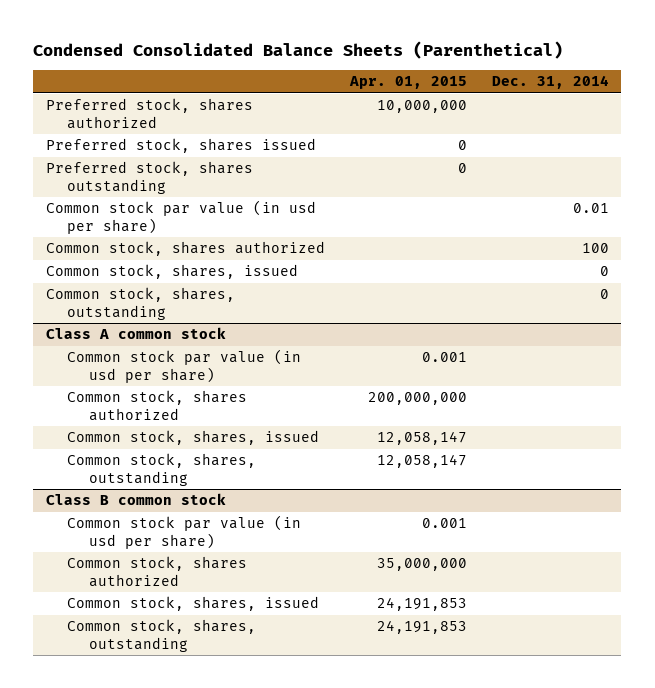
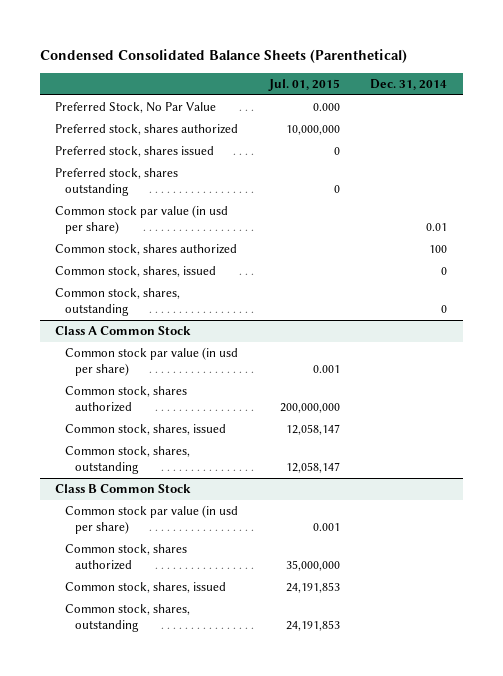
- | Apr. 01, 2015 | Dec. 31, 2014
+ | Jul. 01, 2015 | Dec. 31, 2014
+ Preferred Stock, No Par Value | 0.000 |
- Class A common stock
+ Class A Common Stock
- Class B common stock
+ Class B Common Stock

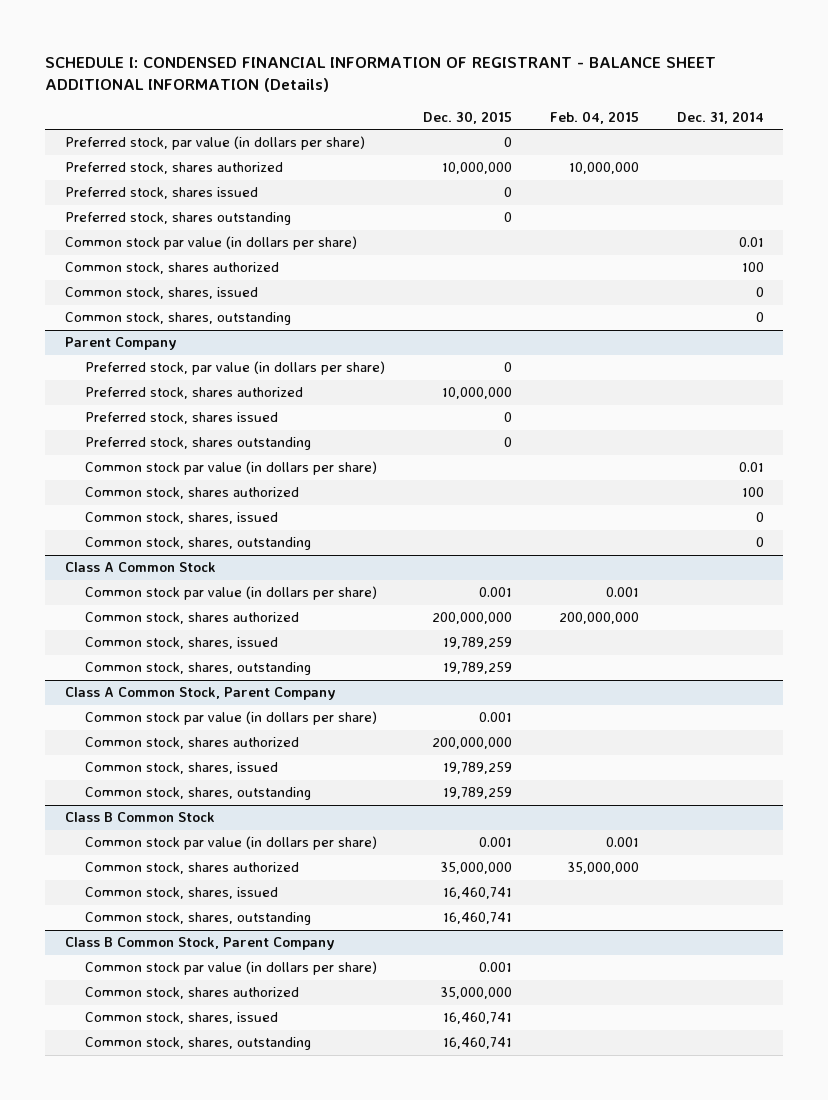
- Condensed Consolidated Balance Sheets (Parenthetical)
+ SCHEDULE I: CONDENSED FINANCIAL INFORMATION OF REGISTRANT - BALANCE SHEET ADDITIONAL INFORMATION (Details)
- | Jul. 01, 2015 | Dec. 31, 2014
+ | Dec. 30, 2015 | Feb. 04, 2015 | Dec. 31, 2014
- Preferred Stock, No Par Value | 0.000 |
+ Preferred stock, par value (in dollars per share) | 0 | |
- Common stock par value (in usd per share) | | 0.01
+ Common stock par value (in dollars per share) | | | 0.01
+ Parent Company
+ Preferred stock, par value (in dollars per share) | 0 | |
+ Preferred stock, shares authorized | 10,000,000 | |
+ Preferred stock, shares issued | 0 | |
+ Preferred stock, shares outstanding | 0 | |
+ Common stock par value (in dollars per share) | | | 0.01
+ Common stock, shares authorized | | | 100
+ Common stock, shares, issued | | | 0
+ Common stock, shares, outstanding | | | 0
@ Class A Common Stock
- Common stock par value (in usd per share) | 0.001 |
+ Common stock par value (in dollars per share) | 0.001 | 0.001 |
+ Class A Common Stock, Parent Company
+ Common stock par value (in dollars per share) | 0.001 | |
+ Common stock, shares authorized | 200,000,000 | |
+ Common stock, shares, issued | 19,789,259 | |
+ Common stock, shares, outstanding | 19,789,259 | |
@ Class B Common Stock
- Common stock par value (in usd per share) | 0.001 |
+ Common stock par value (in dollars per share) | 0.001 | 0.001 |
+ Class B Common Stock, Parent Company
+ Common stock par value (in dollars per share) | 0.001 | |
+ Common stock, shares authorized | 35,000,000 | |
+ Common stock, shares, issued | 16,460,741 | |
+ Common stock, shares, outstanding | 16,460,741 | |

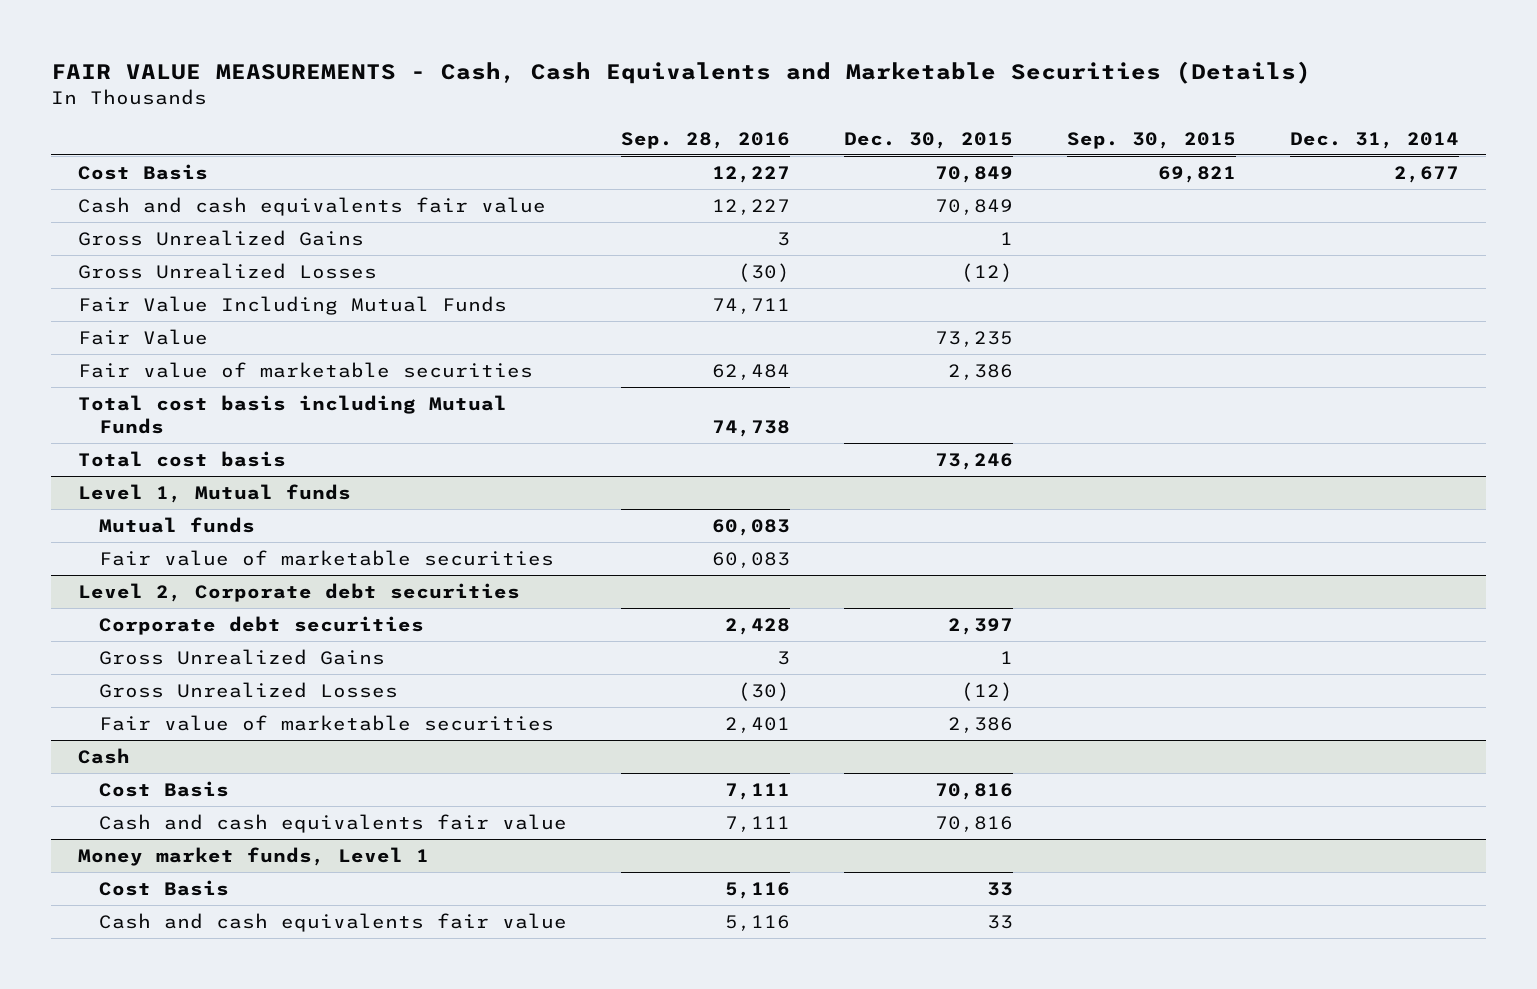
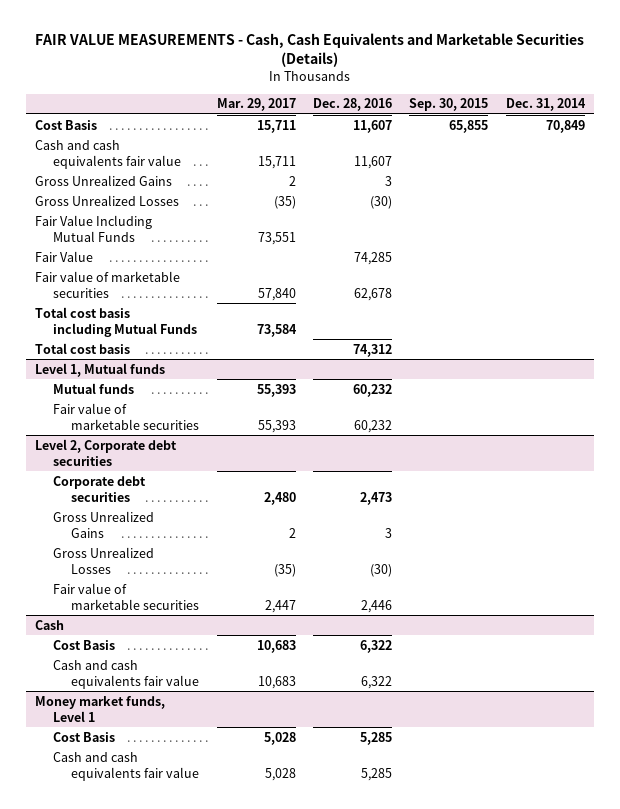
- | Sep. 28, 2016 | Dec. 30, 2015 | Sep. 30, 2015 | Dec. 31, 2014
+ | Mar. 29, 2017 | Dec. 28, 2016 | Sep. 30, 2015 | Dec. 31, 2014
- Cost Basis | 12,227 | 70,849 | 69,821 | 2,677
+ Cost Basis | 15,711 | 11,607 | 65,855 | 70,849

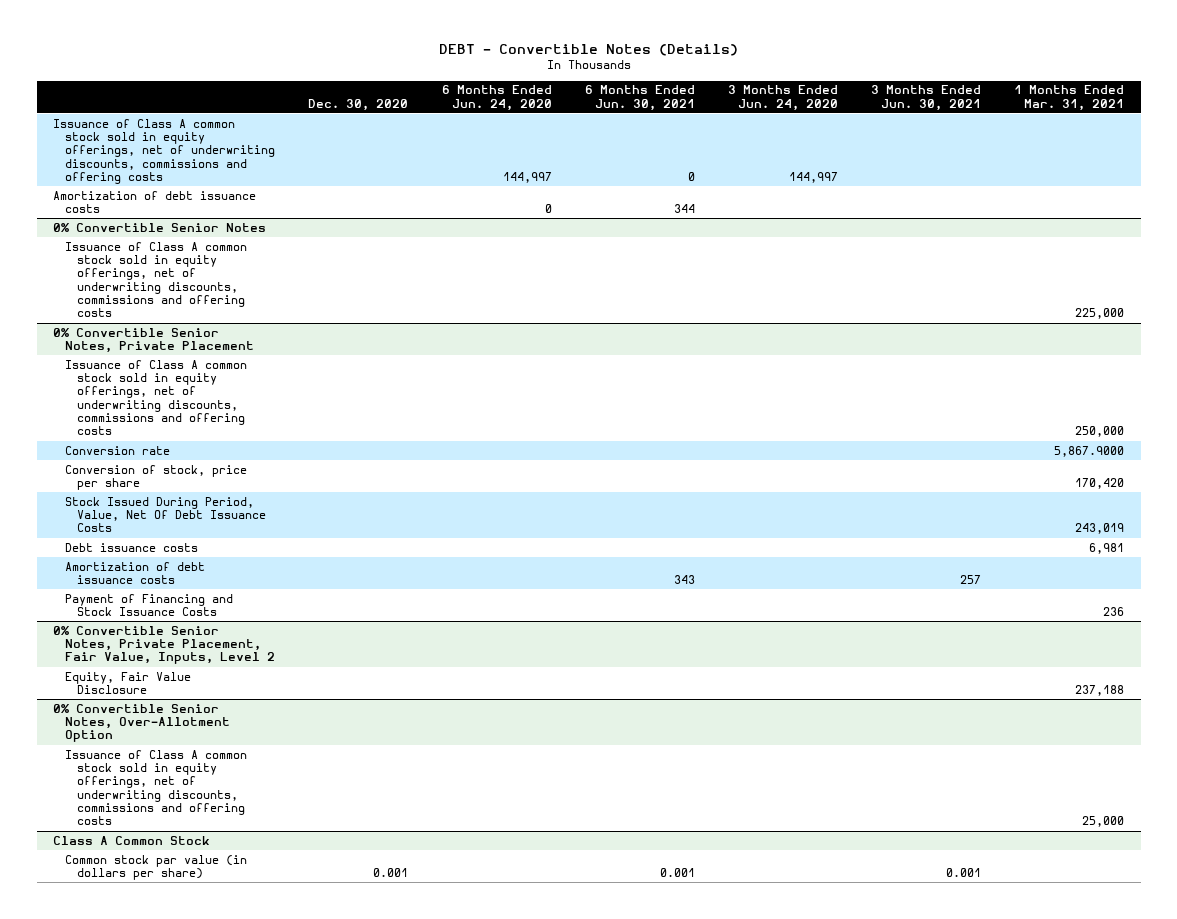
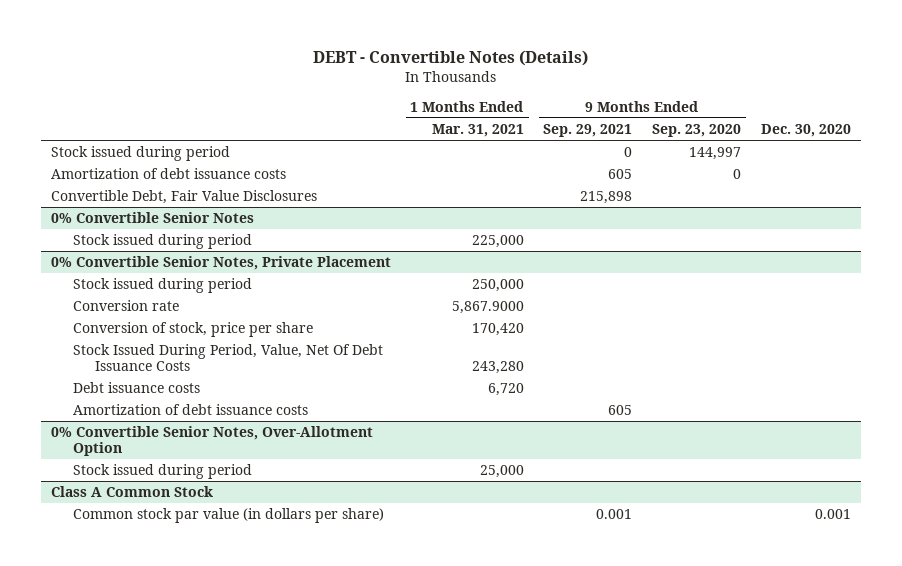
- | Dec. 30, 2020 | 6 Months Ended Jun. 24, 2020 | 6 Months Ended Jun. 30, 2021 | 3 Months Ended Jun. 24, 2020 | 3 Months Ended Jun. 30, 2021 | 1 Months Ended Mar. 31, 2021
+ | 1 Months Ended Mar. 31, 2021 | 9 Months Ended Sep. 29, 2021 | 9 Months Ended Sep. 23, 2020 | Dec. 30, 2020
- Issuance of Class A common stock sold in equity offerings, net of underwriting discounts, commissions and offering costs | | 144,997 | 0 | 144,997 | |
+ Stock issued during period | | 0 | 144,997 |
+ Convertible Debt, Fair Value Disclosures | | 215,898 | |
@ 0% Convertible Senior Notes
- Issuance of Class A common stock sold in equity offerings, net of underwriting discounts, commissions and offering costs | | | | | | 225,000
+ Stock issued during period | 225,000 | | |
@ 0% Convertible Senior Notes, Private Placement
- Issuance of Class A common stock sold in equity offerings, net of underwriting discounts, commissions and offering costs | | | | | | 250,000
+ Stock issued during period | 250,000 | | |
- Stock Issued During Period, Value, Net Of Debt Issuance Costs | | | | | | 243,019
- Debt issuance costs | | | | | | 6,981
+ Stock Issued During Period, Value, Net Of Debt Issuance Costs | 243,280 | | |
+ Debt issuance costs | 6,720 | | |
- Payment of Financing and Stock Issuance Costs | | | | | | 236
- 0% Convertible Senior Notes, Private Placement, Fair Value, Inputs, Level 2
- Equity, Fair Value Disclosure | | | | | | 237,188
@ 0% Convertible Senior Notes, Over-Allotment Option
- Issuance of Class A common stock sold in equity offerings, net of underwriting discounts, commissions and offering costs | | | | | | 25,000
+ Stock issued during period | 25,000 | | |

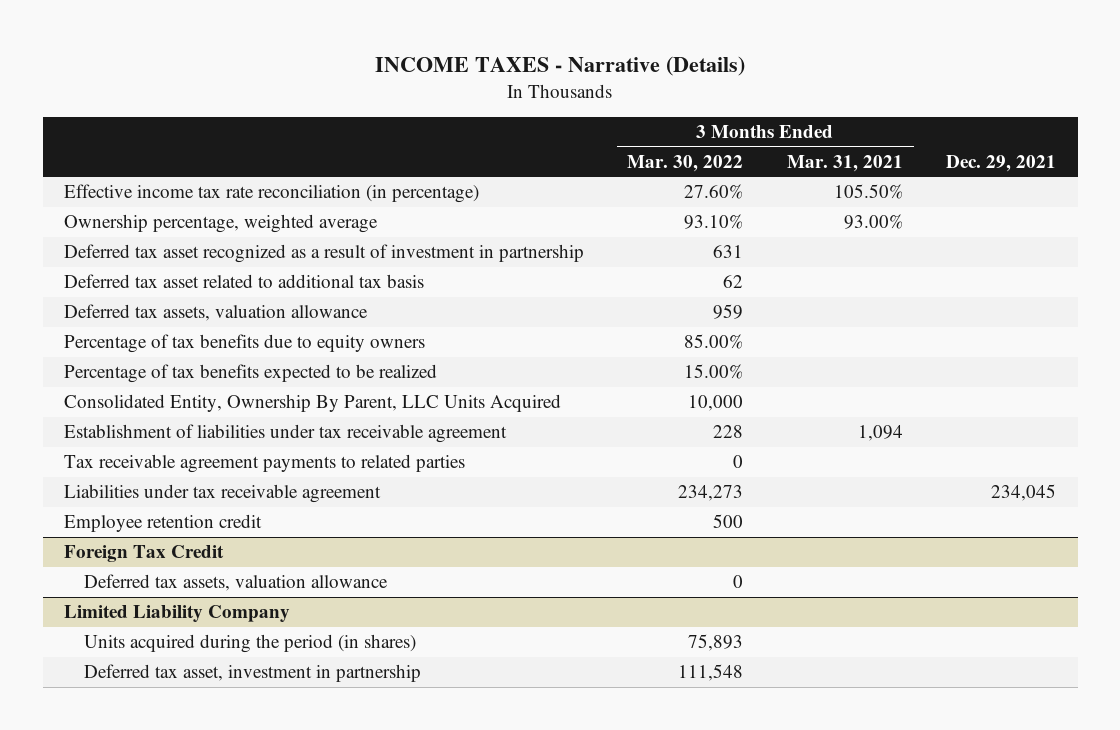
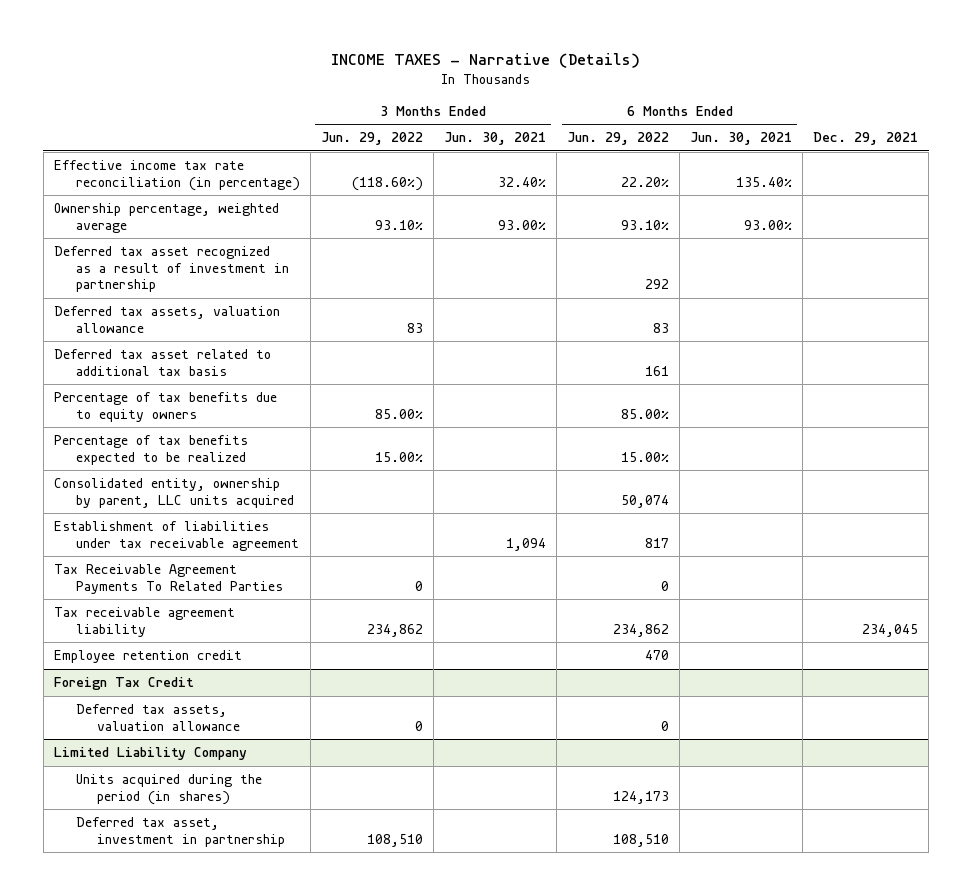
- | 3 Months Ended Mar. 30, 2022 | 3 Months Ended Mar. 31, 2021 | Dec. 29, 2021
+ | 3 Months Ended Jun. 29, 2022 | 3 Months Ended Jun. 30, 2021 | 6 Months Ended Jun. 29, 2022 | 6 Months Ended Jun. 30, 2021 | Dec. 29, 2021
moved down: Deferred tax asset related to additional tax basis | | | 161 | |
- Consolidated Entity, Ownership By Parent, LLC Units Acquired | 10,000 | |
+ Consolidated entity, ownership by parent, LLC units acquired | | | 50,074 | |
- Tax receivable agreement payments to related parties | 0 | |
- Liabilities under tax receivable agreement | 234,273 | | 234,045
+ Tax Receivable Agreement Payments To Related Parties | 0 | | 0 | |
+ Tax receivable agreement liability | 234,862 | | 234,862 | | 234,045

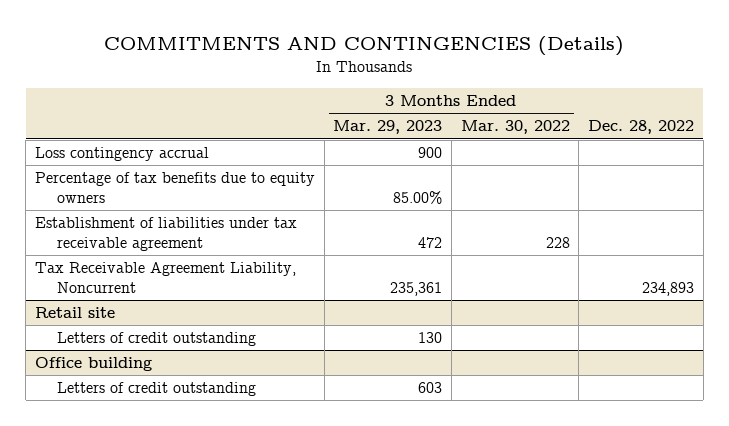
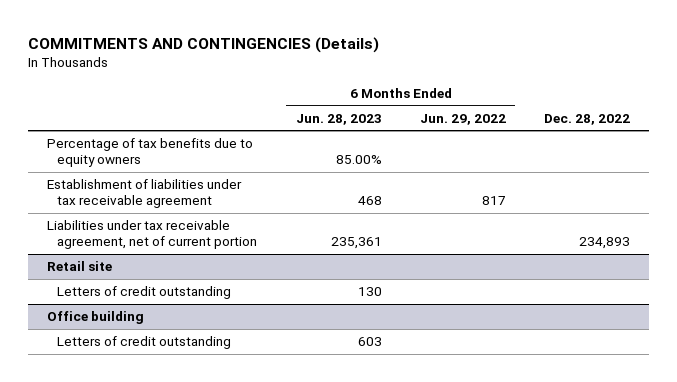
- | 3 Months Ended Mar. 29, 2023 | 3 Months Ended Mar. 30, 2022 | Dec. 28, 2022
+ | 6 Months Ended Jun. 28, 2023 | 6 Months Ended Jun. 29, 2022 | Dec. 28, 2022
- Loss contingency accrual | 900 | |
- Tax Receivable Agreement Liability, Noncurrent | 235,361 | | 234,893
+ Liabilities under tax receivable agreement, net of current portion | 235,361 | | 234,893

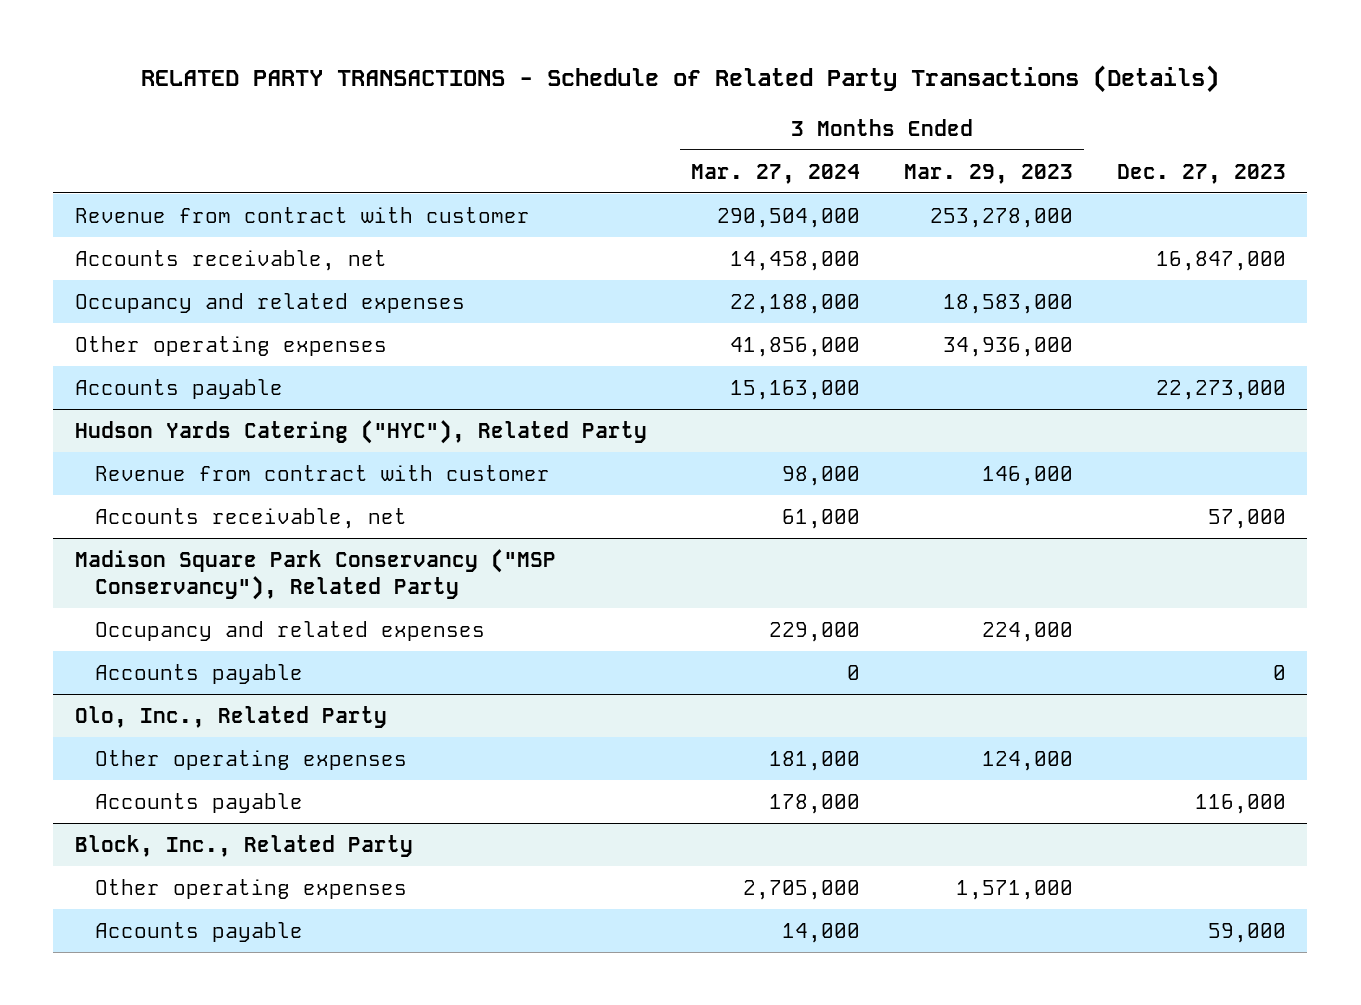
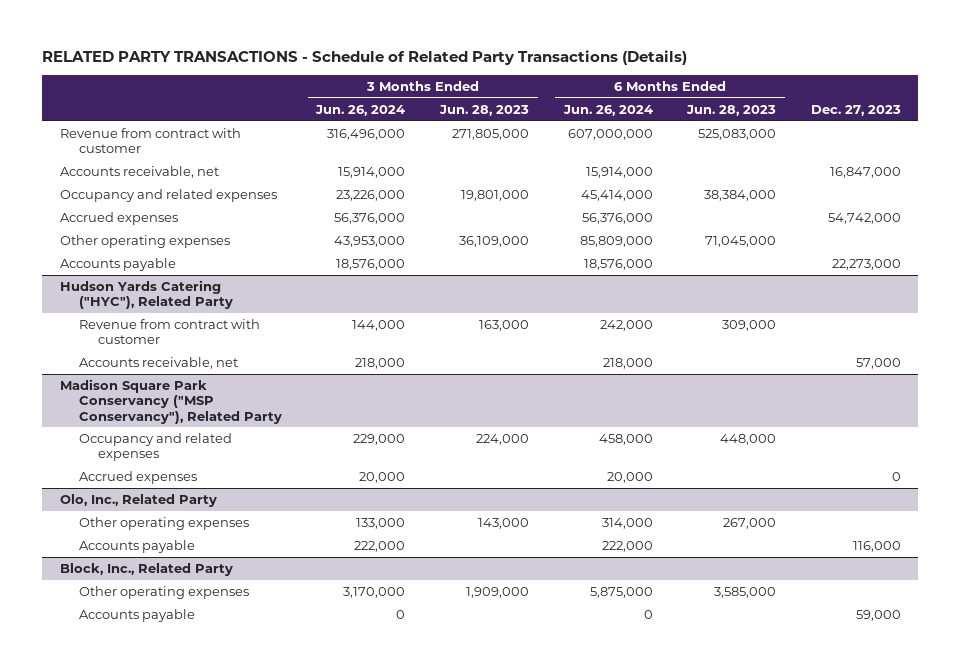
- | 3 Months Ended Mar. 27, 2024 | 3 Months Ended Mar. 29, 2023 | Dec. 27, 2023
+ | 3 Months Ended Jun. 26, 2024 | 3 Months Ended Jun. 28, 2023 | 6 Months Ended Jun. 26, 2024 | 6 Months Ended Jun. 28, 2023 | Dec. 27, 2023
+ Accrued expenses | 56,376,000 | | 56,376,000 | | 54,742,000
@ Madison Square Park Conservancy ("MSP Conservancy"), Related Party
- Accounts payable | 0 | | 0
+ Accrued expenses | 20,000 | | 20,000 | | 0

